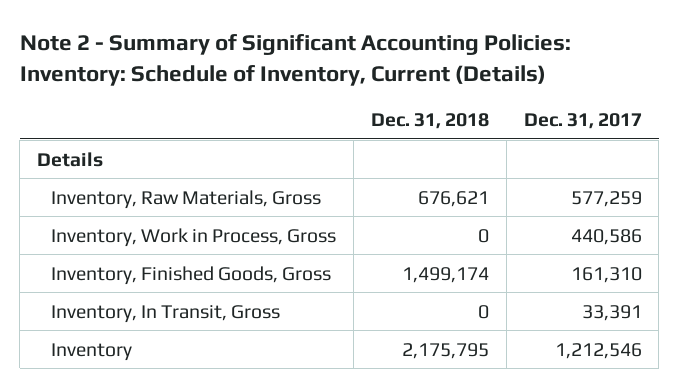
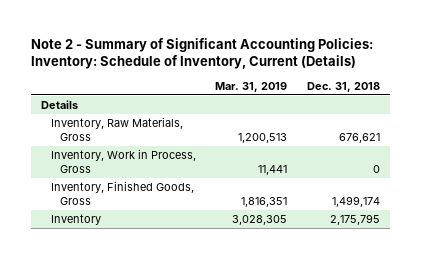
- | Dec. 31, 2018 | Dec. 31, 2017
+ | Mar. 31, 2019 | Dec. 31, 2018
- Inventory, In Transit, Gross | 0 | 33,391

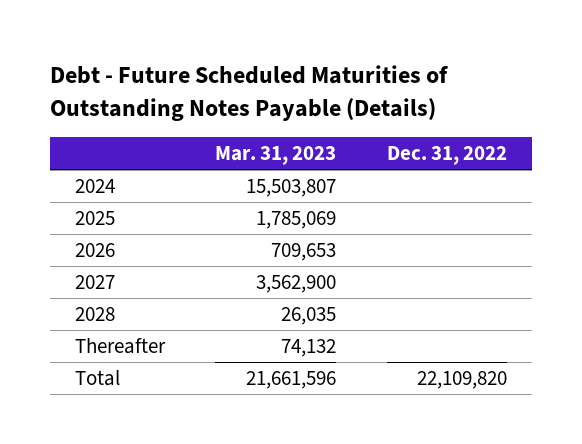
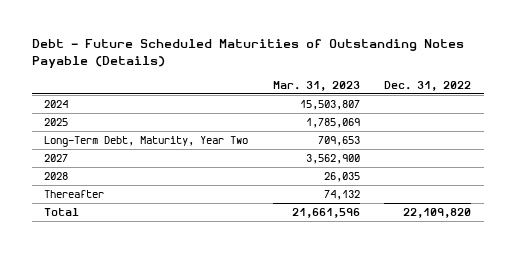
- 2026 | 709,653 |
+ Long-Term Debt, Maturity, Year Two | 709,653 |

